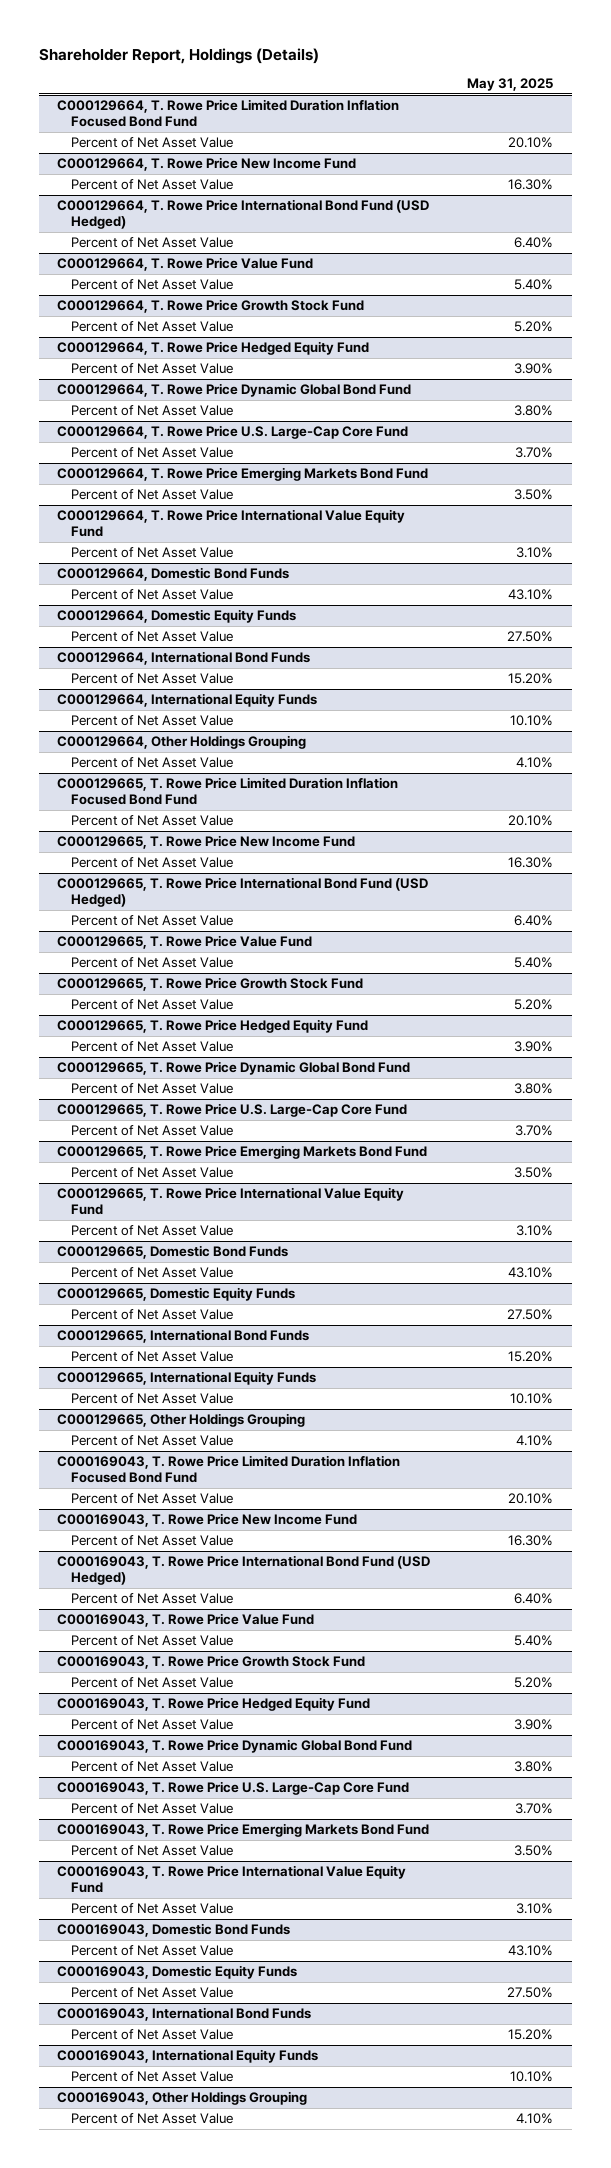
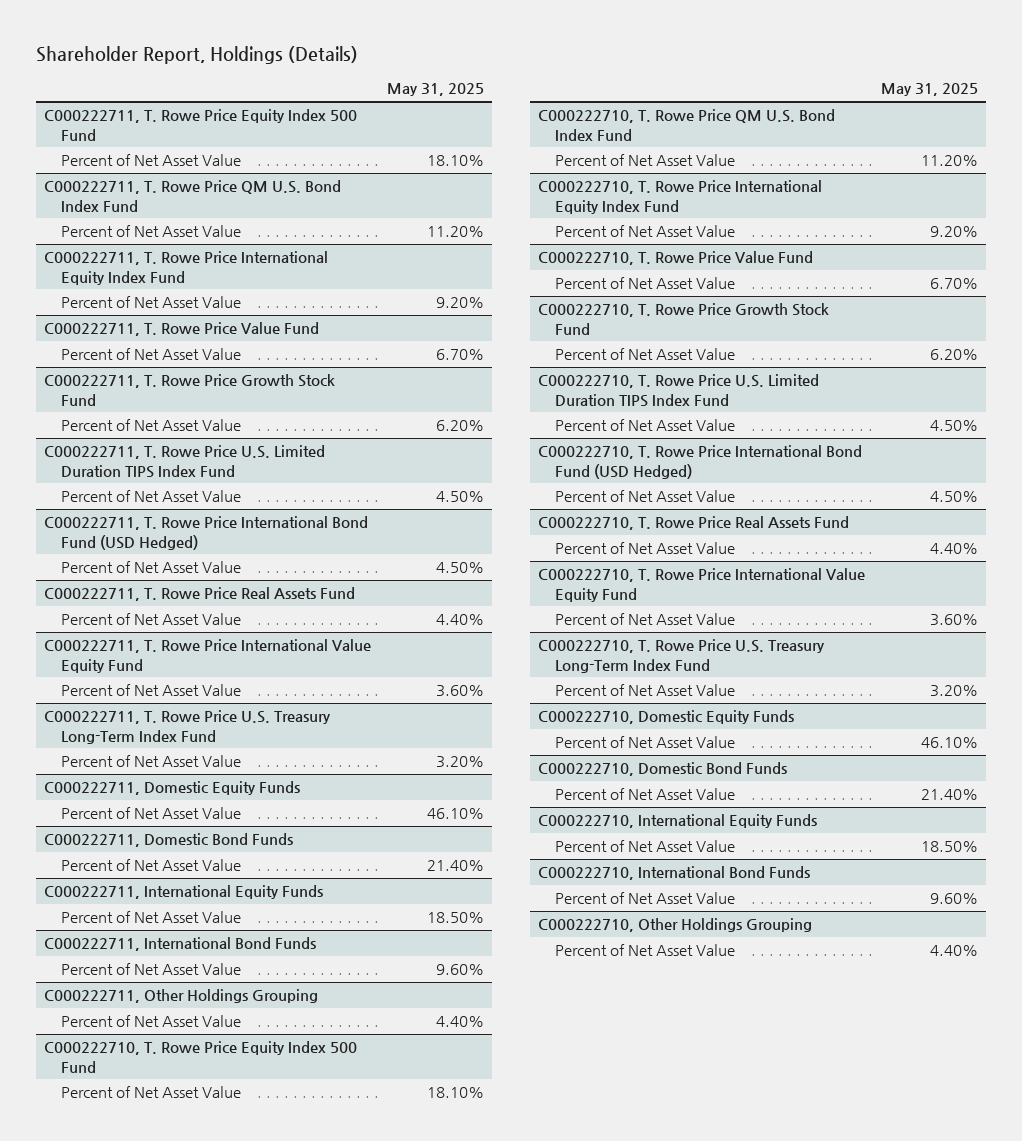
- C000129664, T. Rowe Price Limited Duration Inflation Focused Bond Fund
- Percent of Net Asset Value | 20.10%
- C000129664, T. Rowe Price New Income Fund
- Percent of Net Asset Value | 16.30%
- C000129664, T. Rowe Price International Bond Fund (USD Hedged)
- Percent of Net Asset Value | 6.40%
- C000129664, T. Rowe Price Value Fund
- Percent of Net Asset Value | 5.40%
- C000129664, T. Rowe Price Growth Stock Fund
- Percent of Net Asset Value | 5.20%
- C000129664, T. Rowe Price Hedged Equity Fund
- Percent of Net Asset Value | 3.90%
- C000129664, T. Rowe Price Dynamic Global Bond Fund
- Percent of Net Asset Value | 3.80%
- C000129664, T. Rowe Price U.S. Large-Cap Core Fund
- Percent of Net Asset Value | 3.70%
- C000129664, T. Rowe Price Emerging Markets Bond Fund
- Percent of Net Asset Value | 3.50%
- C000129664, T. Rowe Price International Value Equity Fund
- Percent of Net Asset Value | 3.10%
- C000129664, Domestic Bond Funds
- Percent of Net Asset Value | 43.10%
- C000129664, Domestic Equity Funds
- Percent of Net Asset Value | 27.50%
- C000129664, International Bond Funds
- Percent of Net Asset Value | 15.20%
- C000129664, International Equity Funds
- Percent of Net Asset Value | 10.10%
- C000129664, Other Holdings Grouping
- Percent of Net Asset Value | 4.10%
- C000129665, T. Rowe Price Limited Duration Inflation Focused Bond Fund
- Percent of Net Asset Value | 20.10%
- C000129665, T. Rowe Price New Income Fund
- Percent of Net Asset Value | 16.30%
- C000129665, T. Rowe Price International Bond Fund (USD Hedged)
- Percent of Net Asset Value | 6.40%
- C000129665, T. Rowe Price Value Fund
- Percent of Net Asset Value | 5.40%
- C000129665, T. Rowe Price Growth Stock Fund
- Percent of Net Asset Value | 5.20%
- C000129665, T. Rowe Price Hedged Equity Fund
- Percent of Net Asset Value | 3.90%
- C000129665, T. Rowe Price Dynamic Global Bond Fund
- Percent of Net Asset Value | 3.80%
- C000129665, T. Rowe Price U.S. Large-Cap Core Fund
- Percent of Net Asset Value | 3.70%
- C000129665, T. Rowe Price Emerging Markets Bond Fund
- Percent of Net Asset Value | 3.50%
- C000129665, T. Rowe Price International Value Equity Fund
- Percent of Net Asset Value | 3.10%
- C000129665, Domestic Bond Funds
- Percent of Net Asset Value | 43.10%
- C000129665, Domestic Equity Funds
- Percent of Net Asset Value | 27.50%
- C000129665, International Bond Funds
- Percent of Net Asset Value | 15.20%
- C000129665, International Equity Funds
- Percent of Net Asset Value | 10.10%
- C000129665, Other Holdings Grouping
- Percent of Net Asset Value | 4.10%
- C000169043, T. Rowe Price Limited Duration Inflation Focused Bond Fund
- Percent of Net Asset Value | 20.10%
- C000169043, T. Rowe Price New Income Fund
- Percent of Net Asset Value | 16.30%
- C000169043, T. Rowe Price International Bond Fund (USD Hedged)
- Percent of Net Asset Value | 6.40%
- C000169043, T. Rowe Price Value Fund
- Percent of Net Asset Value | 5.40%
- C000169043, T. Rowe Price Growth Stock Fund
- Percent of Net Asset Value | 5.20%
- C000169043, T. Rowe Price Hedged Equity Fund
- Percent of Net Asset Value | 3.90%
- C000169043, T. Rowe Price Dynamic Global Bond Fund
- Percent of Net Asset Value | 3.80%
- C000169043, T. Rowe Price U.S. Large-Cap Core Fund
- Percent of Net Asset Value | 3.70%
- C000169043, T. Rowe Price Emerging Markets Bond Fund
- Percent of Net Asset Value | 3.50%
- C000169043, T. Rowe Price International Value Equity Fund
- Percent of Net Asset Value | 3.10%
- C000169043, Domestic Bond Funds
- Percent of Net Asset Value | 43.10%
- C000169043, Domestic Equity Funds
- Percent of Net Asset Value | 27.50%
- C000169043, International Bond Funds
- Percent of Net Asset Value | 15.20%
- C000169043, International Equity Funds
- Percent of Net Asset Value | 10.10%
- C000169043, Other Holdings Grouping
- Percent of Net Asset Value | 4.10%
+ C000222711, T. Rowe Price Equity Index 500 Fund
+ Percent of Net Asset Value | 18.10%
+ C000222711, T. Rowe Price QM U.S. Bond Index Fund
+ Percent of Net Asset Value | 11.20%
+ C000222711, T. Rowe Price International Equity Index Fund
+ Percent of Net Asset Value | 9.20%
+ C000222711, T. Rowe Price Value Fund
+ Percent of Net Asset Value | 6.70%
+ C000222711, T. Rowe Price Growth Stock Fund
+ Percent of Net Asset Value | 6.20%
+ C000222711, T. Rowe Price U.S. Limited Duration TIPS Index Fund
+ Percent of Net Asset Value | 4.50%
+ C000222711, T. Rowe Price International Bond Fund (USD Hedged)
+ Percent of Net Asset Value | 4.50%
+ C000222711, T. Rowe Price Real Assets Fund
+ Percent of Net Asset Value | 4.40%
+ C000222711, T. Rowe Price International Value Equity Fund
+ Percent of Net Asset Value | 3.60%
+ C000222711, T. Rowe Price U.S. Treasury Long-Term Index Fund
+ Percent of Net Asset Value | 3.20%
+ C000222711, Domestic Equity Funds
+ Percent of Net Asset Value | 46.10%
+ C000222711, Domestic Bond Funds
+ Percent of Net Asset Value | 21.40%
+ C000222711, International Equity Funds
+ Percent of Net Asset Value | 18.50%
+ C000222711, International Bond Funds
+ Percent of Net Asset Value | 9.60%
+ C000222711, Other Holdings Grouping
+ Percent of Net Asset Value | 4.40%
+ C000222710, T. Rowe Price Equity Index 500 Fund
+ Percent of Net Asset Value | 18.10%
+ C000222710, T. Rowe Price QM U.S. Bond Index Fund
+ Percent of Net Asset Value | 11.20%
+ C000222710, T. Rowe Price International Equity Index Fund
+ Percent of Net Asset Value | 9.20%
+ C000222710, T. Rowe Price Value Fund
+ Percent of Net Asset Value | 6.70%
+ C000222710, T. Rowe Price Growth Stock Fund
+ Percent of Net Asset Value | 6.20%
+ C000222710, T. Rowe Price U.S. Limited Duration TIPS Index Fund
+ Percent of Net Asset Value | 4.50%
+ C000222710, T. Rowe Price International Bond Fund (USD Hedged)
+ Percent of Net Asset Value | 4.50%
+ C000222710, T. Rowe Price Real Assets Fund
+ Percent of Net Asset Value | 4.40%
+ C000222710, T. Rowe Price International Value Equity Fund
+ Percent of Net Asset Value | 3.60%
+ C000222710, T. Rowe Price U.S. Treasury Long-Term Index Fund
+ Percent of Net Asset Value | 3.20%
+ C000222710, Domestic Equity Funds
+ Percent of Net Asset Value | 46.10%
+ C000222710, Domestic Bond Funds
+ Percent of Net Asset Value | 21.40%
+ C000222710, International Equity Funds
+ Percent of Net Asset Value | 18.50%
+ C000222710, International Bond Funds
+ Percent of Net Asset Value | 9.60%
+ C000222710, Other Holdings Grouping
+ Percent of Net Asset Value | 4.40%

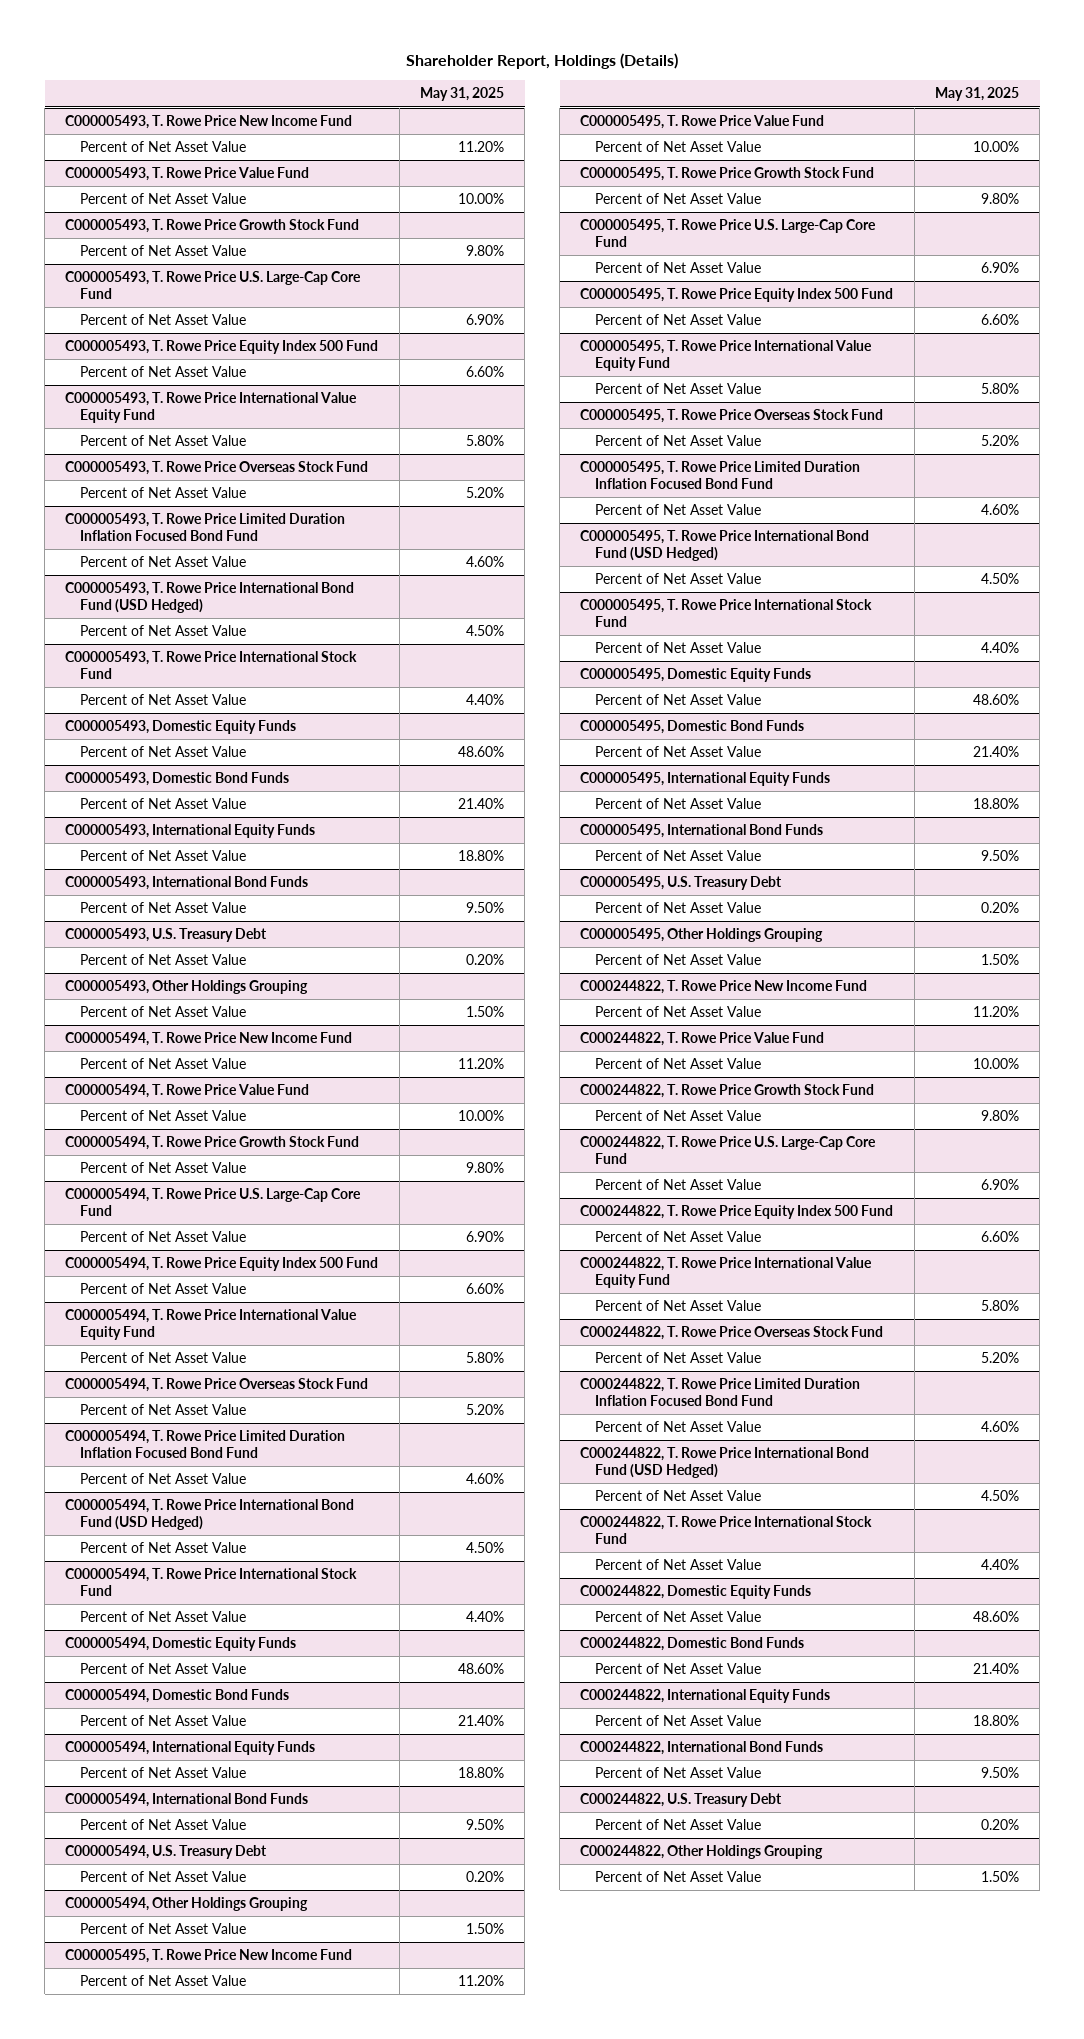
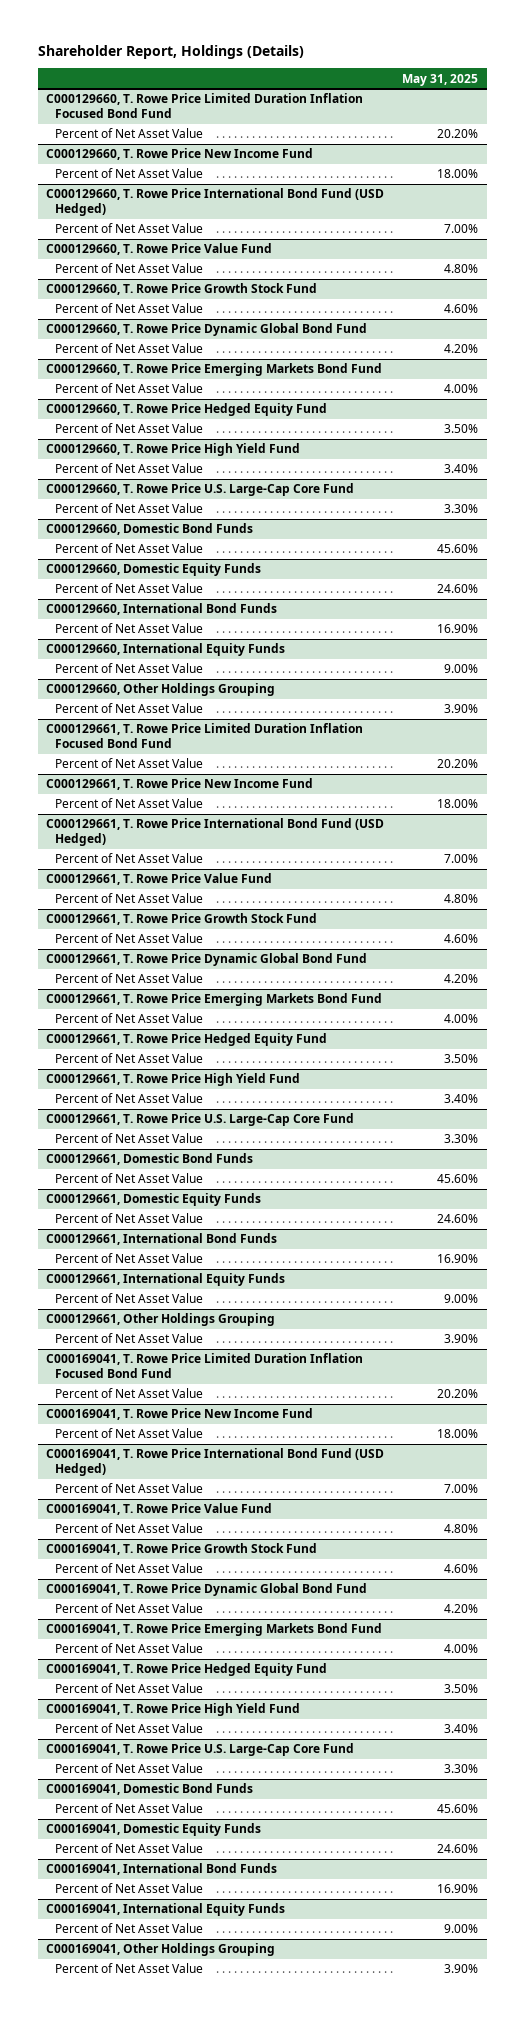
- C000005493, T. Rowe Price New Income Fund
- Percent of Net Asset Value | 11.20%
- C000005493, T. Rowe Price Value Fund
- Percent of Net Asset Value | 10.00%
- C000005493, T. Rowe Price Growth Stock Fund
- Percent of Net Asset Value | 9.80%
- C000005493, T. Rowe Price U.S. Large-Cap Core Fund
- Percent of Net Asset Value | 6.90%
- C000005493, T. Rowe Price Equity Index 500 Fund
- Percent of Net Asset Value | 6.60%
- C000005493, T. Rowe Price International Value Equity Fund
- Percent of Net Asset Value | 5.80%
- C000005493, T. Rowe Price Overseas Stock Fund
- Percent of Net Asset Value | 5.20%
- C000005493, T. Rowe Price Limited Duration Inflation Focused Bond Fund
- Percent of Net Asset Value | 4.60%
- C000005493, T. Rowe Price International Bond Fund (USD Hedged)
- Percent of Net Asset Value | 4.50%
- C000005493, T. Rowe Price International Stock Fund
- Percent of Net Asset Value | 4.40%
- C000005493, Domestic Equity Funds
- Percent of Net Asset Value | 48.60%
- C000005493, Domestic Bond Funds
- Percent of Net Asset Value | 21.40%
- C000005493, International Equity Funds
- Percent of Net Asset Value | 18.80%
- C000005493, International Bond Funds
- Percent of Net Asset Value | 9.50%
- C000005493, U.S. Treasury Debt
- Percent of Net Asset Value | 0.20%
- C000005493, Other Holdings Grouping
- Percent of Net Asset Value | 1.50%
- C000005494, T. Rowe Price New Income Fund
- Percent of Net Asset Value | 11.20%
- C000005494, T. Rowe Price Value Fund
- Percent of Net Asset Value | 10.00%
- C000005494, T. Rowe Price Growth Stock Fund
- Percent of Net Asset Value | 9.80%
- C000005494, T. Rowe Price U.S. Large-Cap Core Fund
- Percent of Net Asset Value | 6.90%
- C000005494, T. Rowe Price Equity Index 500 Fund
- Percent of Net Asset Value | 6.60%
- C000005494, T. Rowe Price International Value Equity Fund
- Percent of Net Asset Value | 5.80%
- C000005494, T. Rowe Price Overseas Stock Fund
- Percent of Net Asset Value | 5.20%
- C000005494, T. Rowe Price Limited Duration Inflation Focused Bond Fund
+ C000129660, T. Rowe Price Limited Duration Inflation Focused Bond Fund
+ Percent of Net Asset Value | 20.20%
+ C000129660, T. Rowe Price New Income Fund
+ Percent of Net Asset Value | 18.00%
+ C000129660, T. Rowe Price International Bond Fund (USD Hedged)
+ Percent of Net Asset Value | 7.00%
+ C000129660, T. Rowe Price Value Fund
+ Percent of Net Asset Value | 4.80%
+ C000129660, T. Rowe Price Growth Stock Fund
- C000005494, T. Rowe Price International Bond Fund (USD Hedged)
- Percent of Net Asset Value | 4.50%
- C000005494, T. Rowe Price International Stock Fund
- Percent of Net Asset Value | 4.40%
- C000005494, Domestic Equity Funds
- Percent of Net Asset Value | 48.60%
- C000005494, Domestic Bond Funds
- Percent of Net Asset Value | 21.40%
- C000005494, International Equity Funds
- Percent of Net Asset Value | 18.80%
- C000005494, International Bond Funds
- Percent of Net Asset Value | 9.50%
- C000005494, U.S. Treasury Debt
- Percent of Net Asset Value | 0.20%
- C000005494, Other Holdings Grouping
- Percent of Net Asset Value | 1.50%
- C000005495, T. Rowe Price New Income Fund
- Percent of Net Asset Value | 11.20%
- C000005495, T. Rowe Price Value Fund
- Percent of Net Asset Value | 10.00%
- C000005495, T. Rowe Price Growth Stock Fund
- Percent of Net Asset Value | 9.80%
- C000005495, T. Rowe Price U.S. Large-Cap Core Fund
- Percent of Net Asset Value | 6.90%
- C000005495, T. Rowe Price Equity Index 500 Fund
- Percent of Net Asset Value | 6.60%
- C000005495, T. Rowe Price International Value Equity Fund
- Percent of Net Asset Value | 5.80%
- C000005495, T. Rowe Price Overseas Stock Fund
- Percent of Net Asset Value | 5.20%
- C000005495, T. Rowe Price Limited Duration Inflation Focused Bond Fund
+ C000129660, T. Rowe Price Dynamic Global Bond Fund
+ Percent of Net Asset Value | 4.20%
+ C000129660, T. Rowe Price Emerging Markets Bond Fund
+ Percent of Net Asset Value | 4.00%
+ C000129660, T. Rowe Price Hedged Equity Fund
+ Percent of Net Asset Value | 3.50%
+ C000129660, T. Rowe Price High Yield Fund
+ Percent of Net Asset Value | 3.40%
+ C000129660, T. Rowe Price U.S. Large-Cap Core Fund
+ Percent of Net Asset Value | 3.30%
+ C000129660, Domestic Bond Funds
+ Percent of Net Asset Value | 45.60%
+ C000129660, Domestic Equity Funds
+ Percent of Net Asset Value | 24.60%
+ C000129660, International Bond Funds
+ Percent of Net Asset Value | 16.90%
+ C000129660, International Equity Funds
+ Percent of Net Asset Value | 9.00%
+ C000129660, Other Holdings Grouping
+ Percent of Net Asset Value | 3.90%
+ C000129661, T. Rowe Price Limited Duration Inflation Focused Bond Fund
+ Percent of Net Asset Value | 20.20%
+ C000129661, T. Rowe Price New Income Fund
+ Percent of Net Asset Value | 18.00%
+ C000129661, T. Rowe Price International Bond Fund (USD Hedged)
+ Percent of Net Asset Value | 7.00%
+ C000129661, T. Rowe Price Value Fund
+ Percent of Net Asset Value | 4.80%
+ C000129661, T. Rowe Price Growth Stock Fund
- C000005495, T. Rowe Price International Bond Fund (USD Hedged)
- Percent of Net Asset Value | 4.50%
- C000005495, T. Rowe Price International Stock Fund
- Percent of Net Asset Value | 4.40%
- C000005495, Domestic Equity Funds
- Percent of Net Asset Value | 48.60%
- C000005495, Domestic Bond Funds
- Percent of Net Asset Value | 21.40%
- C000005495, International Equity Funds
- Percent of Net Asset Value | 18.80%
- C000005495, International Bond Funds
- Percent of Net Asset Value | 9.50%
- C000005495, U.S. Treasury Debt
- Percent of Net Asset Value | 0.20%
- C000005495, Other Holdings Grouping
- Percent of Net Asset Value | 1.50%
- C000244822, T. Rowe Price New Income Fund
- Percent of Net Asset Value | 11.20%
- C000244822, T. Rowe Price Value Fund
- Percent of Net Asset Value | 10.00%
- C000244822, T. Rowe Price Growth Stock Fund
- Percent of Net Asset Value | 9.80%
- C000244822, T. Rowe Price U.S. Large-Cap Core Fund
- Percent of Net Asset Value | 6.90%
- C000244822, T. Rowe Price Equity Index 500 Fund
- Percent of Net Asset Value | 6.60%
- C000244822, T. Rowe Price International Value Equity Fund
- Percent of Net Asset Value | 5.80%
- C000244822, T. Rowe Price Overseas Stock Fund
- Percent of Net Asset Value | 5.20%
- C000244822, T. Rowe Price Limited Duration Inflation Focused Bond Fund
+ C000129661, T. Rowe Price Dynamic Global Bond Fund
+ Percent of Net Asset Value | 4.20%
+ C000129661, T. Rowe Price Emerging Markets Bond Fund
+ Percent of Net Asset Value | 4.00%
+ C000129661, T. Rowe Price Hedged Equity Fund
+ Percent of Net Asset Value | 3.50%
+ C000129661, T. Rowe Price High Yield Fund
+ Percent of Net Asset Value | 3.40%
+ C000129661, T. Rowe Price U.S. Large-Cap Core Fund
+ Percent of Net Asset Value | 3.30%
+ C000129661, Domestic Bond Funds
+ Percent of Net Asset Value | 45.60%
+ C000129661, Domestic Equity Funds
+ Percent of Net Asset Value | 24.60%
+ C000129661, International Bond Funds
+ Percent of Net Asset Value | 16.90%
+ C000129661, International Equity Funds
+ Percent of Net Asset Value | 9.00%
+ C000129661, Other Holdings Grouping
+ Percent of Net Asset Value | 3.90%
+ C000169041, T. Rowe Price Limited Duration Inflation Focused Bond Fund
+ Percent of Net Asset Value | 20.20%
+ C000169041, T. Rowe Price New Income Fund
+ Percent of Net Asset Value | 18.00%
+ C000169041, T. Rowe Price International Bond Fund (USD Hedged)
+ Percent of Net Asset Value | 7.00%
+ C000169041, T. Rowe Price Value Fund
+ Percent of Net Asset Value | 4.80%
+ C000169041, T. Rowe Price Growth Stock Fund
- C000244822, T. Rowe Price International Bond Fund (USD Hedged)
- Percent of Net Asset Value | 4.50%
- C000244822, T. Rowe Price International Stock Fund
- Percent of Net Asset Value | 4.40%
- C000244822, Domestic Equity Funds
- Percent of Net Asset Value | 48.60%
- C000244822, Domestic Bond Funds
- Percent of Net Asset Value | 21.40%
- C000244822, International Equity Funds
- Percent of Net Asset Value | 18.80%
- C000244822, International Bond Funds
- Percent of Net Asset Value | 9.50%
- C000244822, U.S. Treasury Debt
- Percent of Net Asset Value | 0.20%
- C000244822, Other Holdings Grouping
- Percent of Net Asset Value | 1.50%
+ C000169041, T. Rowe Price Dynamic Global Bond Fund
+ Percent of Net Asset Value | 4.20%
+ C000169041, T. Rowe Price Emerging Markets Bond Fund
+ Percent of Net Asset Value | 4.00%
+ C000169041, T. Rowe Price Hedged Equity Fund
+ Percent of Net Asset Value | 3.50%
+ C000169041, T. Rowe Price High Yield Fund
+ Percent of Net Asset Value | 3.40%
+ C000169041, T. Rowe Price U.S. Large-Cap Core Fund
+ Percent of Net Asset Value | 3.30%
+ C000169041, Domestic Bond Funds
+ Percent of Net Asset Value | 45.60%
+ C000169041, Domestic Equity Funds
+ Percent of Net Asset Value | 24.60%
+ C000169041, International Bond Funds
+ Percent of Net Asset Value | 16.90%
+ C000169041, International Equity Funds
+ Percent of Net Asset Value | 9.00%
+ C000169041, Other Holdings Grouping
+ Percent of Net Asset Value | 3.90%

